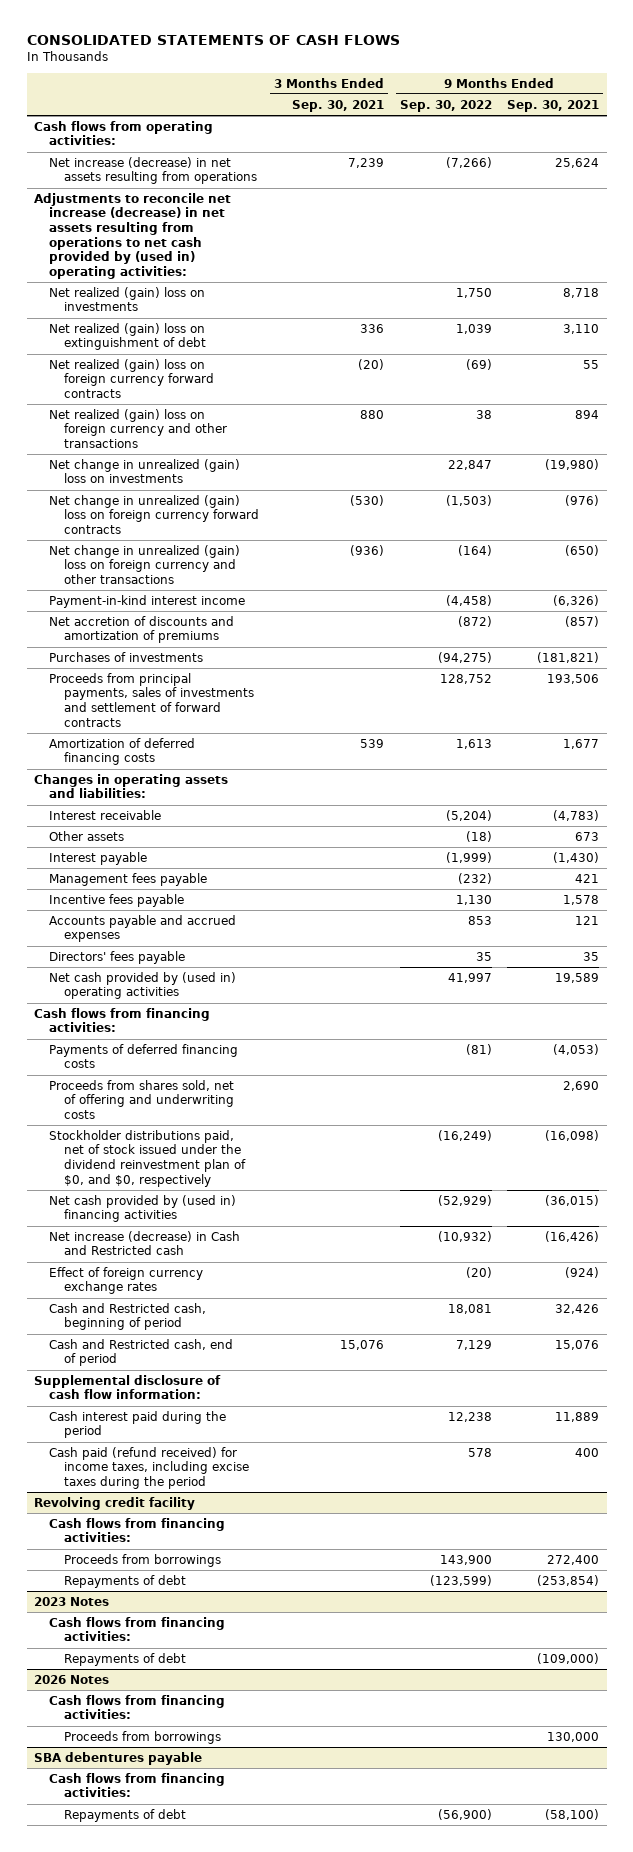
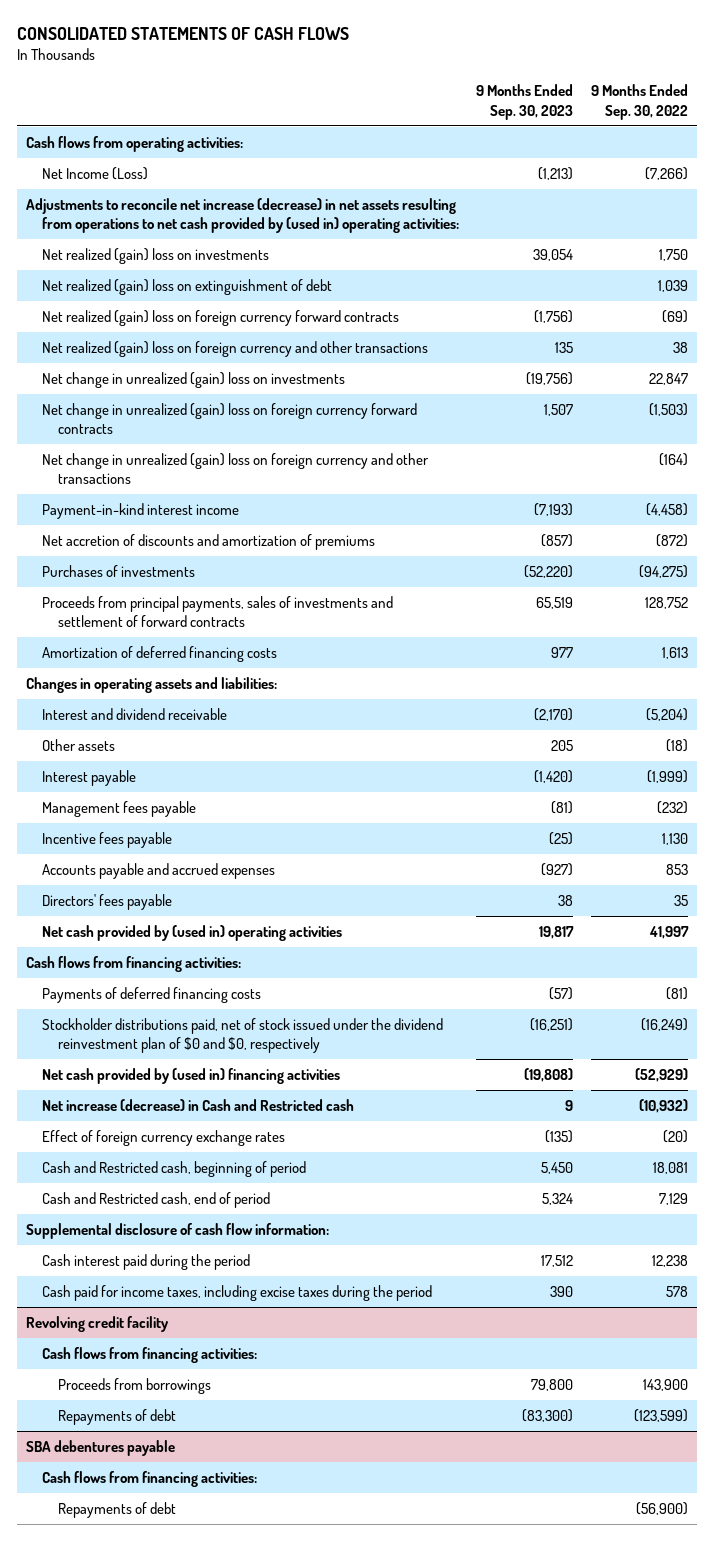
- | 3 Months Ended Sep. 30, 2021 | 9 Months Ended Sep. 30, 2022 | 9 Months Ended Sep. 30, 2021
+ | 9 Months Ended Sep. 30, 2023 | 9 Months Ended Sep. 30, 2022
- Net increase (decrease) in net assets resulting from operations | 7,239 | (7,266) | 25,624
+ Net Income (Loss) | (1,213) | (7,266)
- Interest receivable | | (5,204) | (4,783)
+ Interest and dividend receivable | (2,170) | (5,204)
- Proceeds from shares sold, net of offering and underwriting costs | | | 2,690
- Stockholder distributions paid, net of stock issued under the dividend reinvestment plan of $0, and $0, respectively | | (16,249) | (16,098)
+ Stockholder distributions paid, net of stock issued under the dividend reinvestment plan of $0 and $0, respectively | (16,251) | (16,249)
- Cash paid (refund received) for income taxes, including excise taxes during the period | | 578 | 400
+ Cash paid for income taxes, including excise taxes during the period | 390 | 578
- 2023 Notes
- Cash flows from financing activities:
- Repayments of debt | | | (109,000)
- 2026 Notes
- Cash flows from financing activities:
- Proceeds from borrowings | | | 130,000

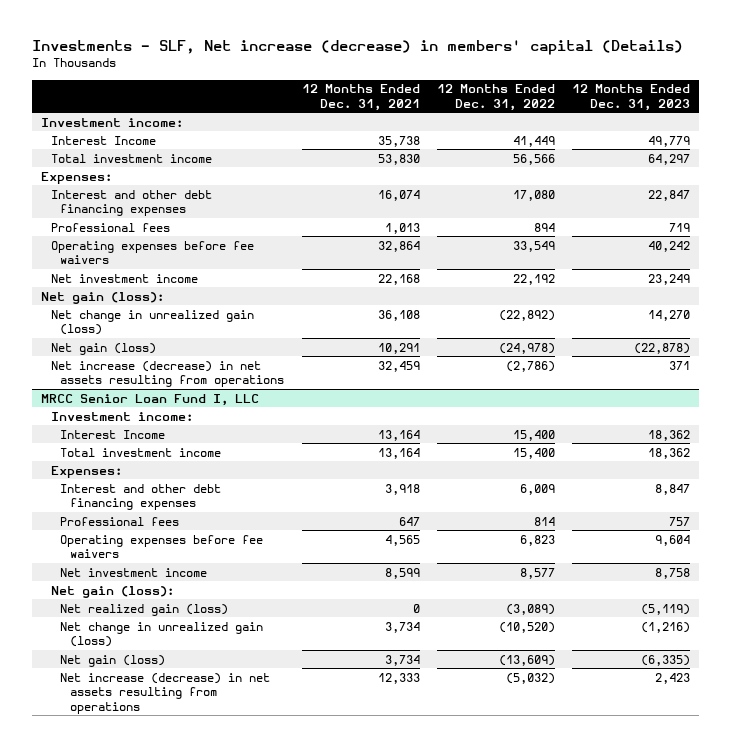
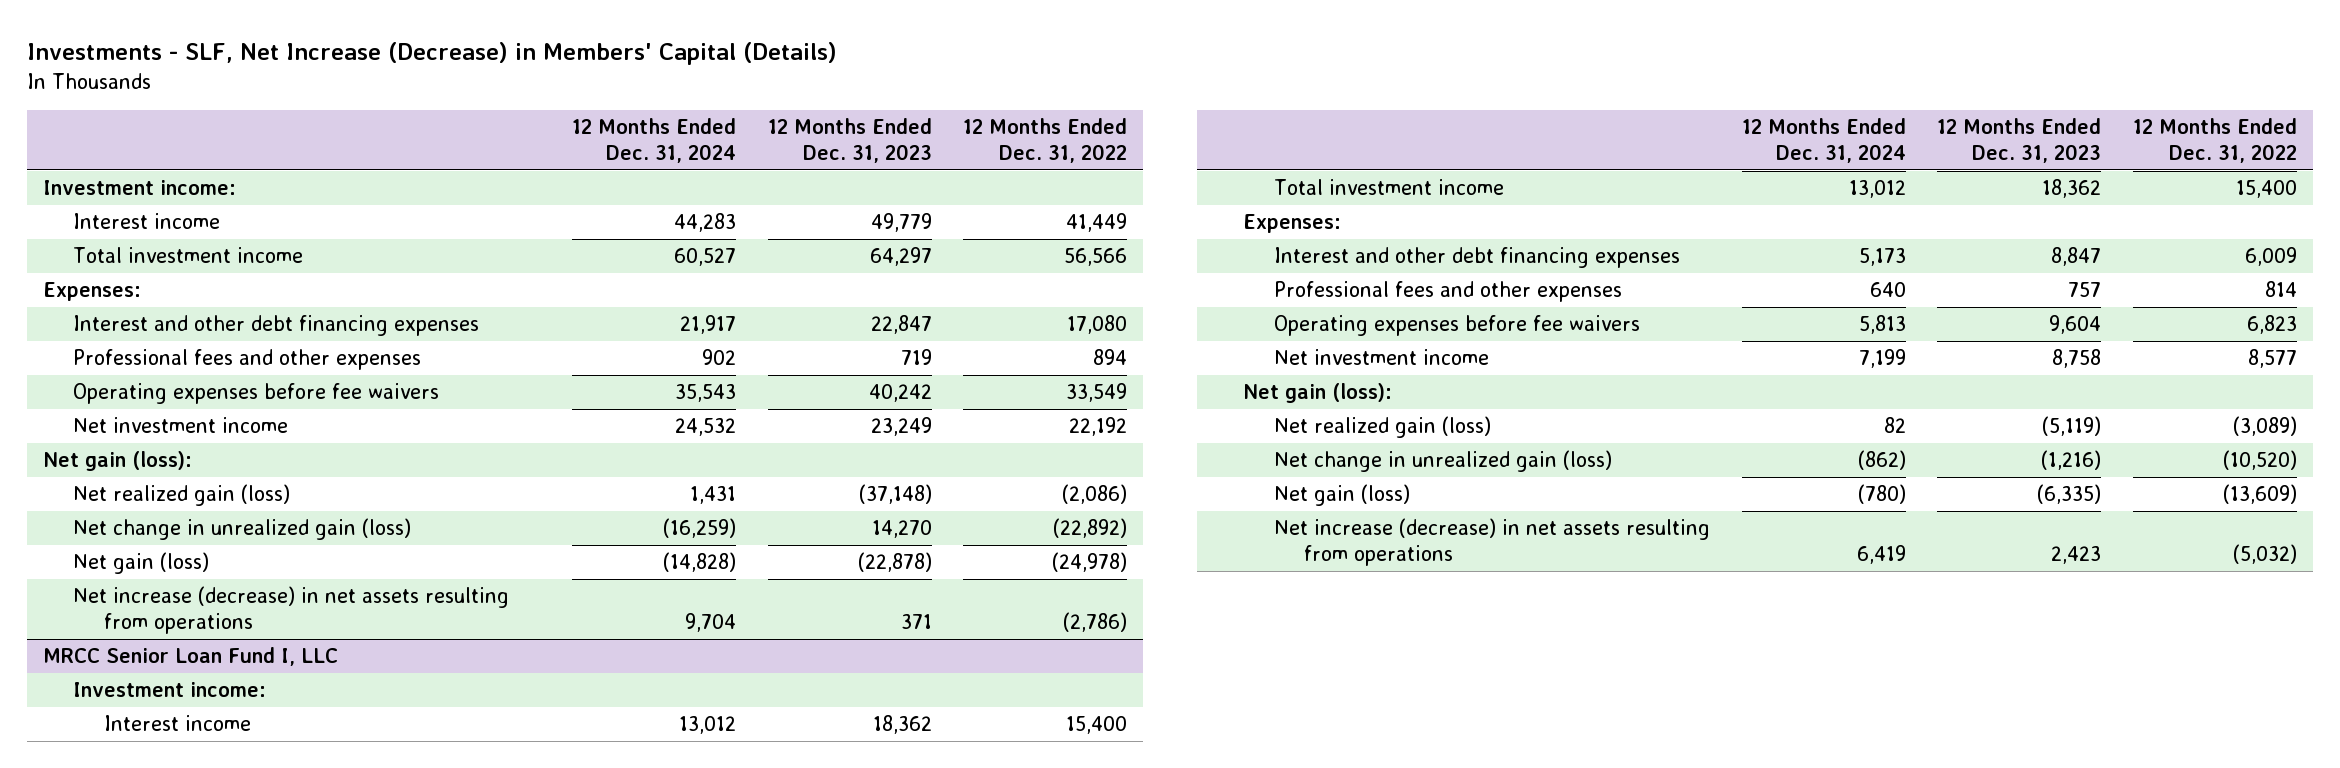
- Investments - SLF, Net increase (decrease) in members' capital (Details)
+ Investments - SLF, Net Increase (Decrease) in Members' Capital (Details)
- | 12 Months Ended Dec. 31, 2021 | 12 Months Ended Dec. 31, 2022 | 12 Months Ended Dec. 31, 2023
+ | 12 Months Ended Dec. 31, 2024 | 12 Months Ended Dec. 31, 2023 | 12 Months Ended Dec. 31, 2022
- Interest Income | 35,738 | 41,449 | 49,779
+ Interest income | 44,283 | 49,779 | 41,449
- Professional fees | 1,013 | 894 | 719
+ Professional fees and other expenses | 902 | 719 | 894
+ Net realized gain (loss) | 1,431 | (37,148) | (2,086)
@ MRCC Senior Loan Fund I, LLC
- Interest Income | 13,164 | 15,400 | 18,362
+ Interest income | 13,012 | 18,362 | 15,400
- Professional fees | 647 | 814 | 757
+ Professional fees and other expenses | 640 | 757 | 814

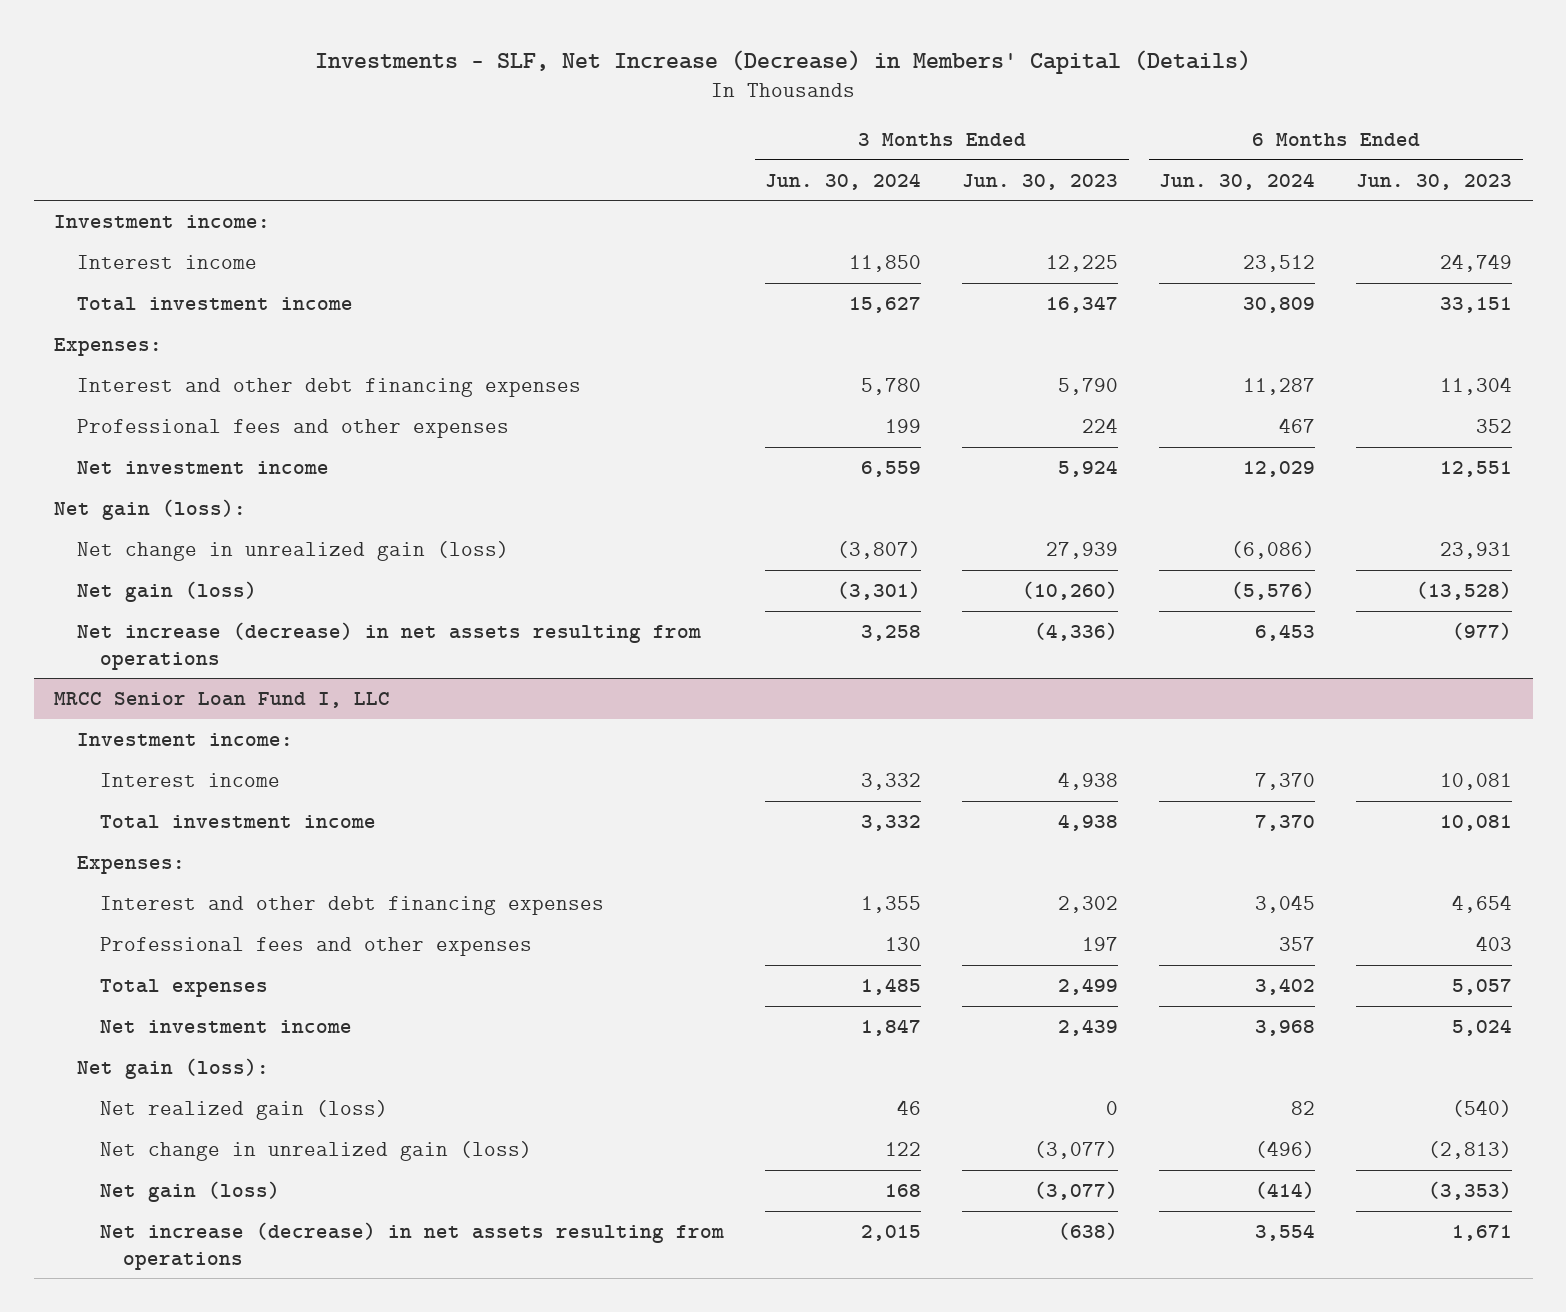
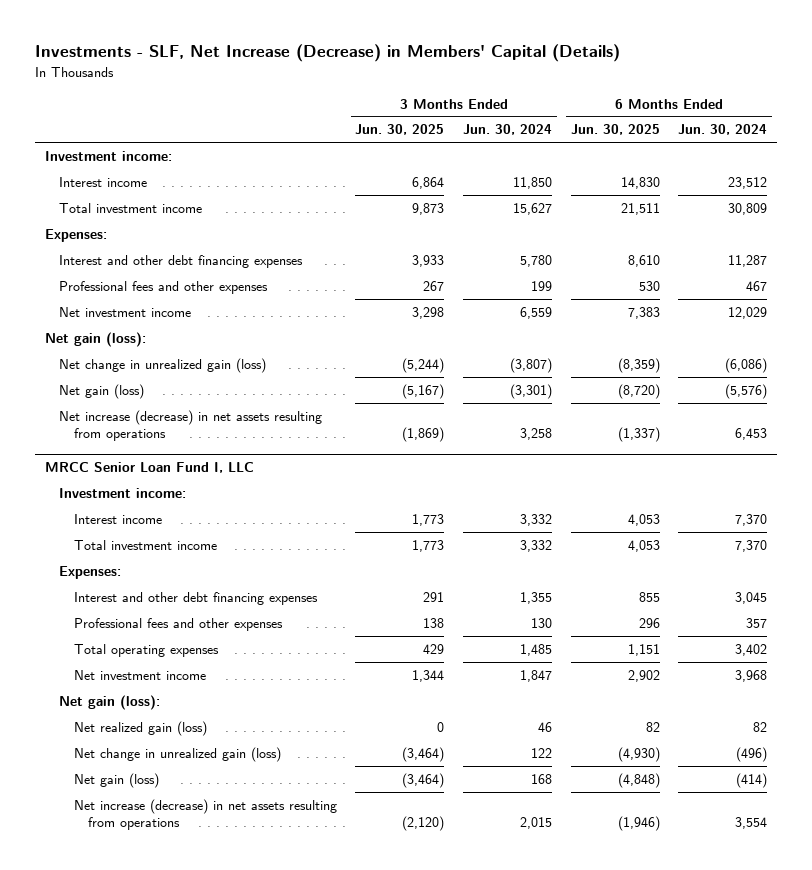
- | 3 Months Ended Jun. 30, 2024 | 3 Months Ended Jun. 30, 2023 | 6 Months Ended Jun. 30, 2024 | 6 Months Ended Jun. 30, 2023
+ | 3 Months Ended Jun. 30, 2025 | 3 Months Ended Jun. 30, 2024 | 6 Months Ended Jun. 30, 2025 | 6 Months Ended Jun. 30, 2024
@ MRCC Senior Loan Fund I, LLC
- Total expenses | 1,485 | 2,499 | 3,402 | 5,057
+ Total operating expenses | 429 | 1,485 | 1,151 | 3,402

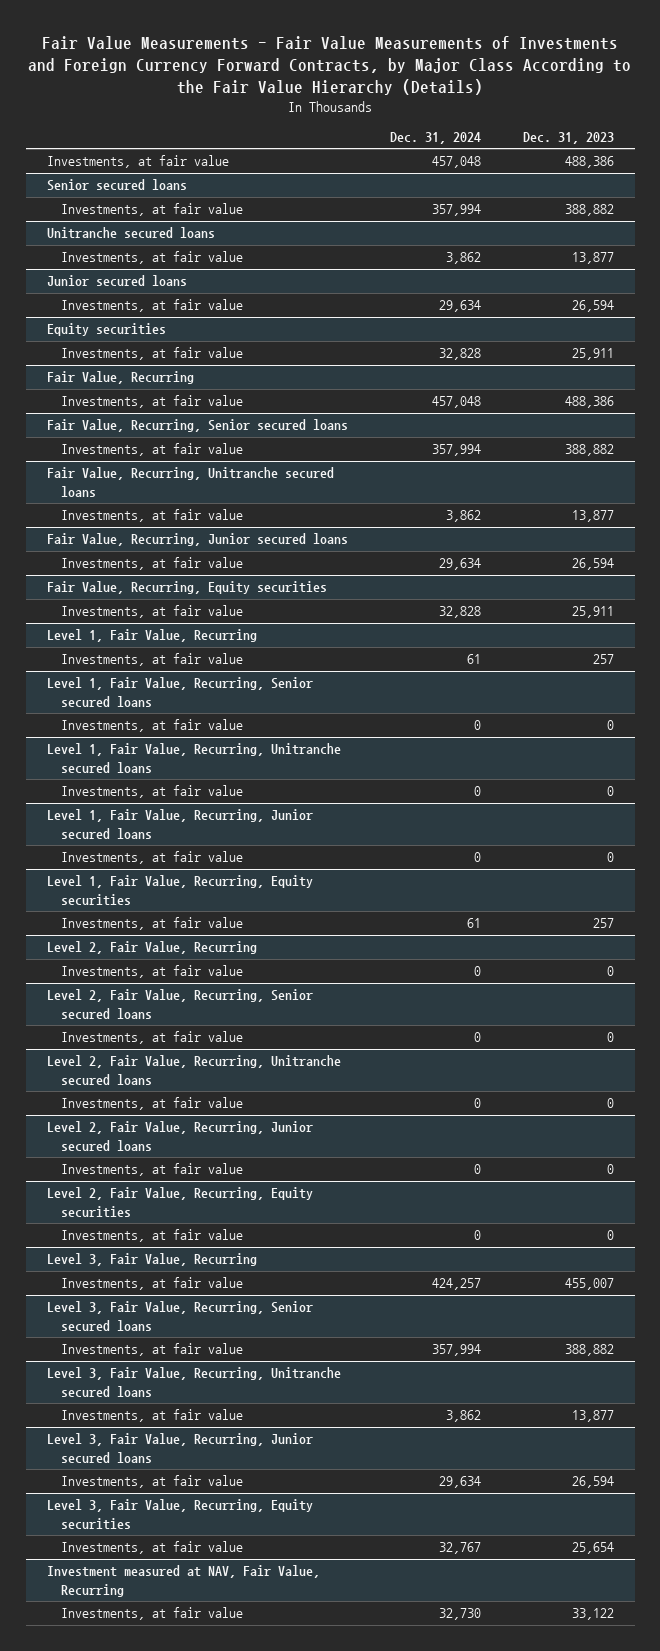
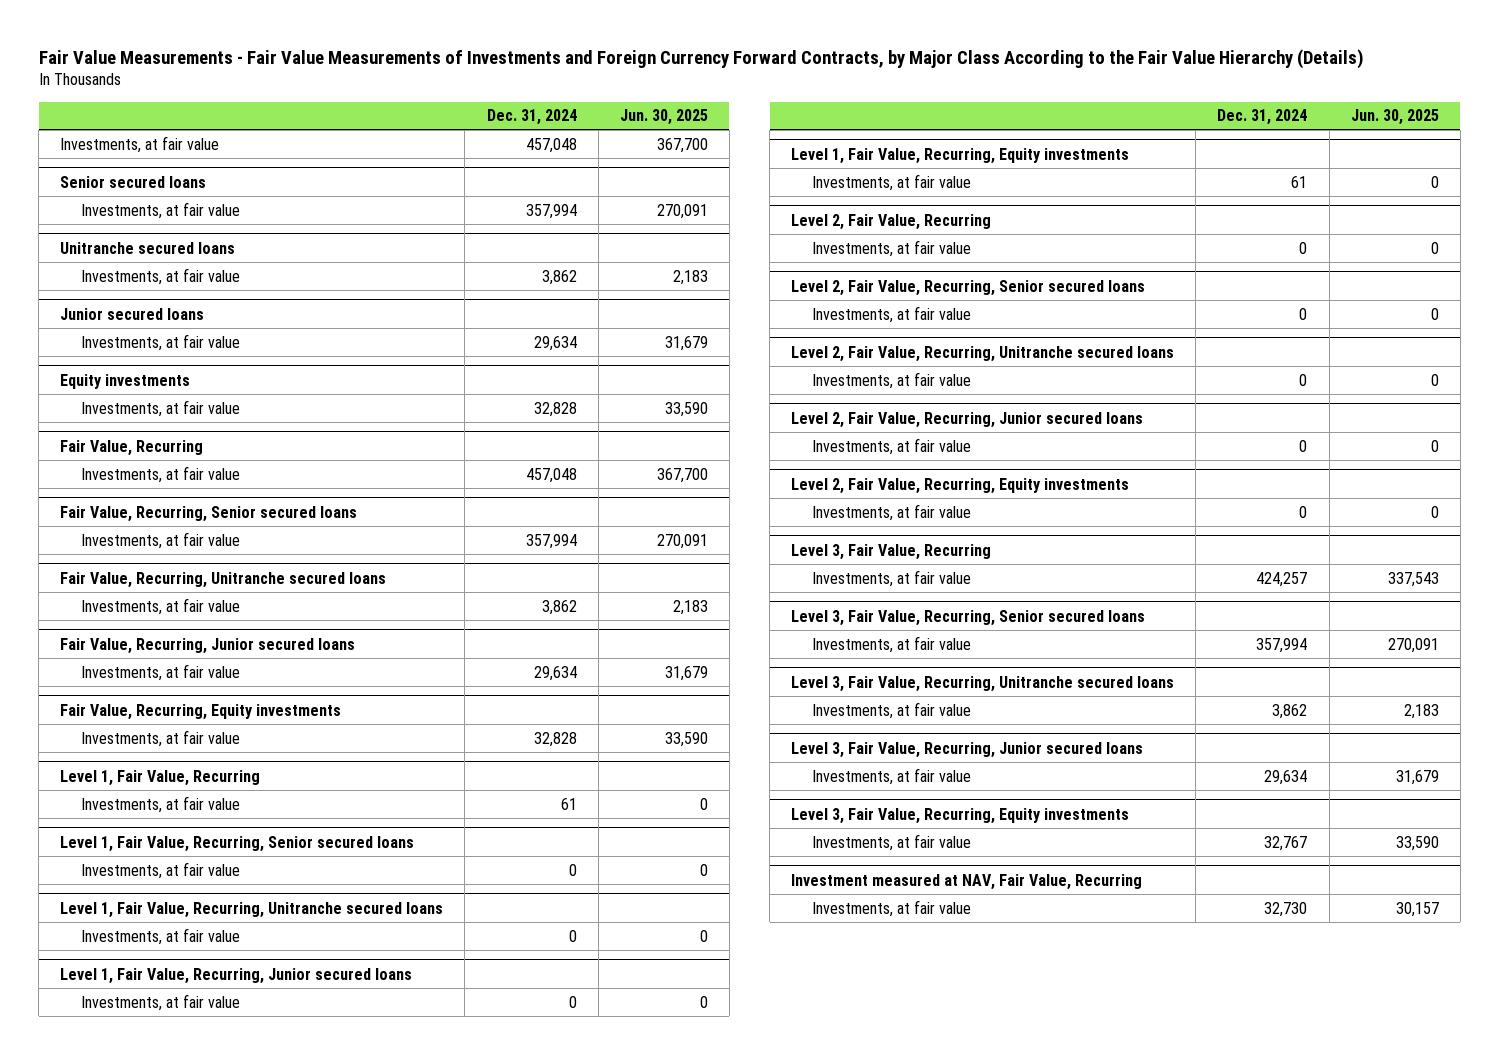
- | Dec. 31, 2024 | Dec. 31, 2023
+ | Dec. 31, 2024 | Jun. 30, 2025
- Equity securities
+ Equity investments
- Fair Value, Recurring, Equity securities
+ Fair Value, Recurring, Equity investments
- Level 1, Fair Value, Recurring, Equity securities
+ Level 1, Fair Value, Recurring, Equity investments
- Level 2, Fair Value, Recurring, Equity securities
+ Level 2, Fair Value, Recurring, Equity investments
- Level 3, Fair Value, Recurring, Equity securities
+ Level 3, Fair Value, Recurring, Equity investments

